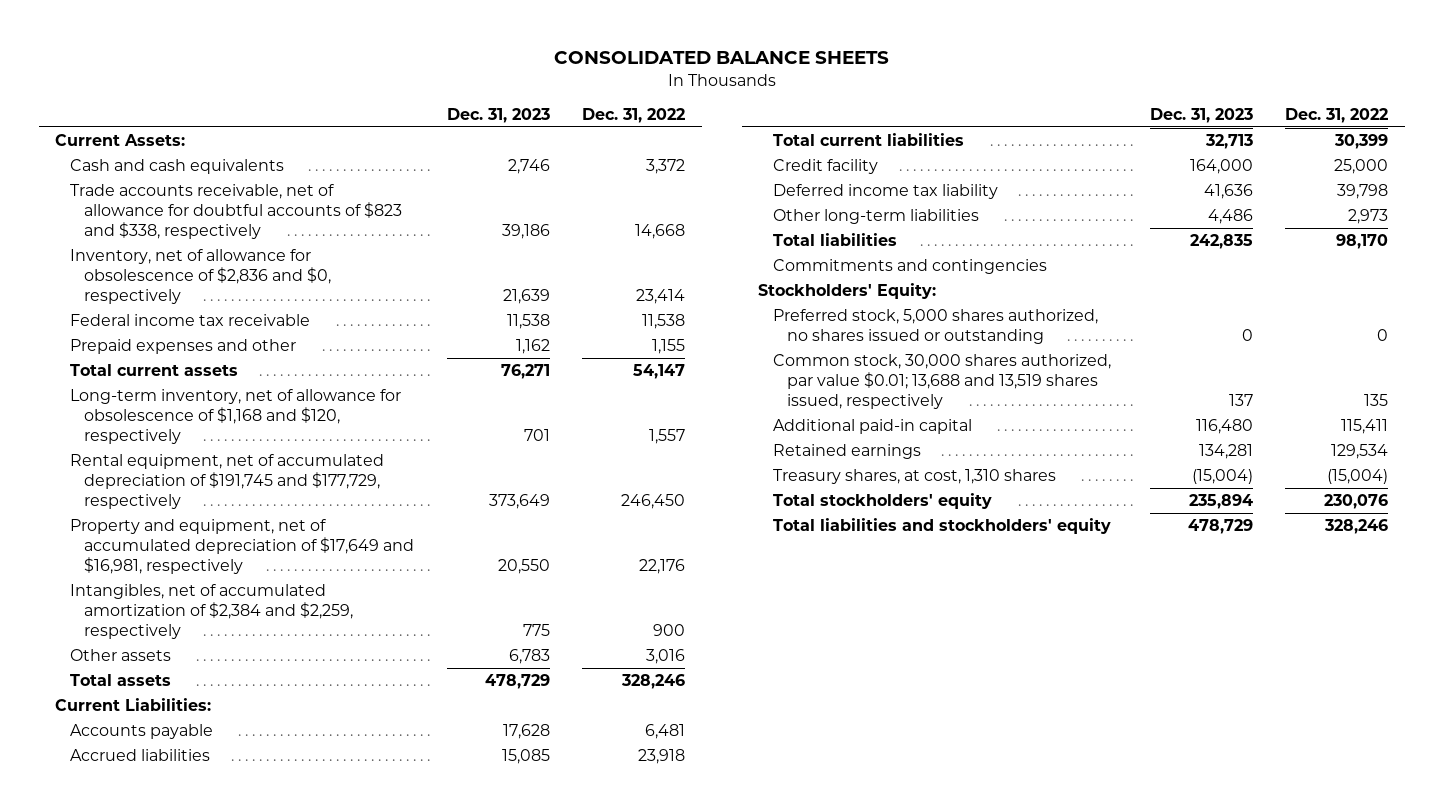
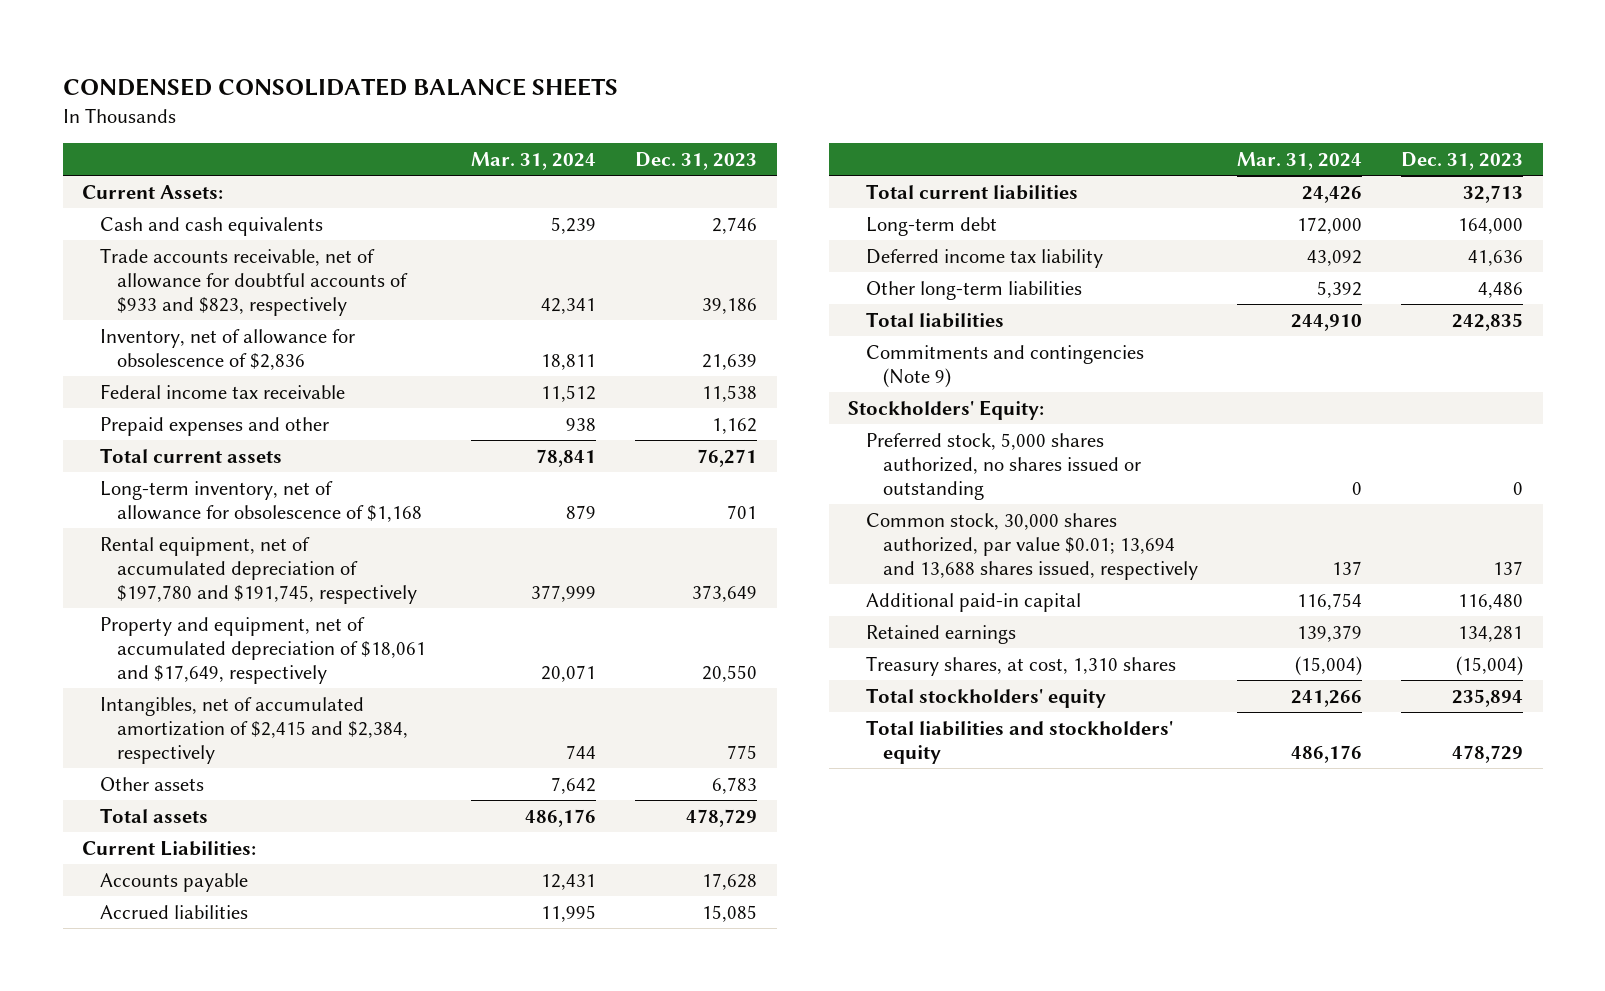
- CONSOLIDATED BALANCE SHEETS
+ CONDENSED CONSOLIDATED BALANCE SHEETS
- | Dec. 31, 2023 | Dec. 31, 2022
+ | Mar. 31, 2024 | Dec. 31, 2023
- Trade accounts receivable, net of allowance for doubtful accounts of $823 and $338, respectively | 39,186 | 14,668
- Inventory, net of allowance for obsolescence of $2,836 and $0, respectively | 21,639 | 23,414
+ Trade accounts receivable, net of allowance for doubtful accounts of $933 and $823, respectively | 42,341 | 39,186
+ Inventory, net of allowance for obsolescence of $2,836 | 18,811 | 21,639
- Long-term inventory, net of allowance for obsolescence of $1,168 and $120, respectively | 701 | 1,557
- Rental equipment, net of accumulated depreciation of $191,745 and $177,729, respectively | 373,649 | 246,450
- Property and equipment, net of accumulated depreciation of $17,649 and $16,981, respectively | 20,550 | 22,176
- Intangibles, net of accumulated amortization of $2,384 and $2,259, respectively | 775 | 900
+ Long-term inventory, net of allowance for obsolescence of $1,168 | 879 | 701
+ Rental equipment, net of accumulated depreciation of $197,780 and $191,745, respectively | 377,999 | 373,649
+ Property and equipment, net of accumulated depreciation of $18,061 and $17,649, respectively | 20,071 | 20,550
+ Intangibles, net of accumulated amortization of $2,415 and $2,384, respectively | 744 | 775
- Credit facility | 164,000 | 25,000
+ Long-term debt | 172,000 | 164,000
- Commitments and contingencies
+ Commitments and contingencies (Note 9)
- Common stock, 30,000 shares authorized, par value $0.01; 13,688 and 13,519 shares issued, respectively | 137 | 135
+ Common stock, 30,000 shares authorized, par value $0.01; 13,694 and 13,688 shares issued, respectively | 137 | 137

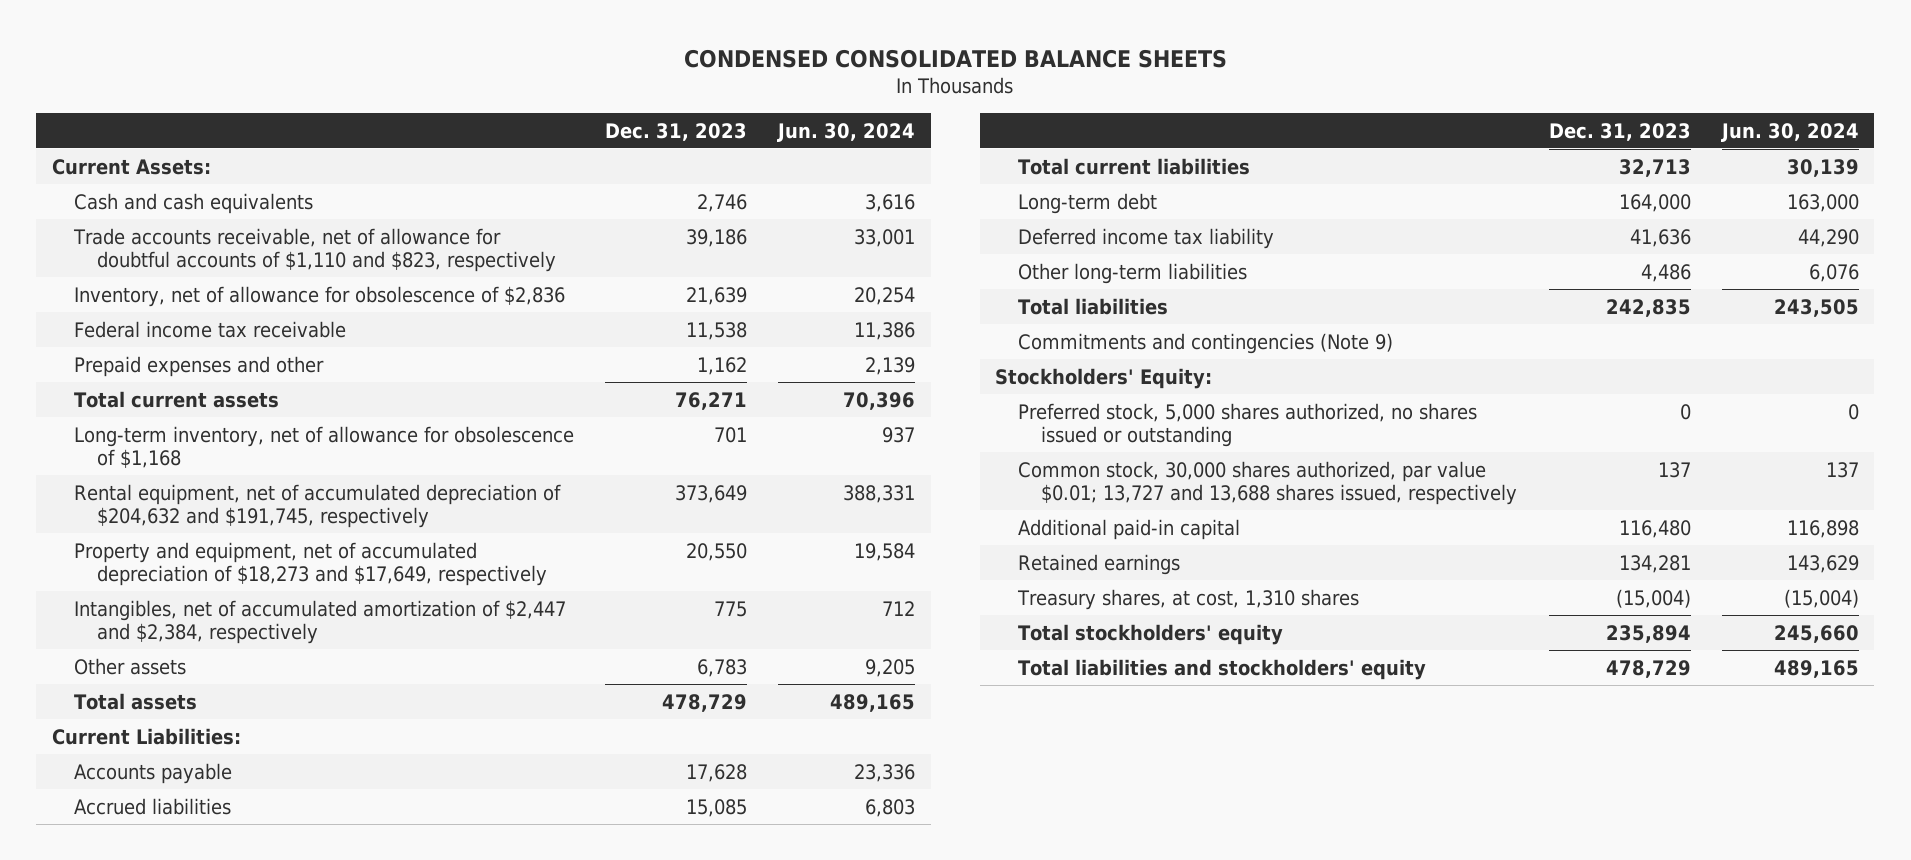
- | Mar. 31, 2024 | Dec. 31, 2023
+ | Dec. 31, 2023 | Jun. 30, 2024
- Trade accounts receivable, net of allowance for doubtful accounts of $933 and $823, respectively | 42,341 | 39,186
+ Trade accounts receivable, net of allowance for doubtful accounts of $1,110 and $823, respectively | 39,186 | 33,001
- Rental equipment, net of accumulated depreciation of $197,780 and $191,745, respectively | 377,999 | 373,649
- Property and equipment, net of accumulated depreciation of $18,061 and $17,649, respectively | 20,071 | 20,550
- Intangibles, net of accumulated amortization of $2,415 and $2,384, respectively | 744 | 775
+ Rental equipment, net of accumulated depreciation of $204,632 and $191,745, respectively | 373,649 | 388,331
+ Property and equipment, net of accumulated depreciation of $18,273 and $17,649, respectively | 20,550 | 19,584
+ Intangibles, net of accumulated amortization of $2,447 and $2,384, respectively | 775 | 712
- Common stock, 30,000 shares authorized, par value $0.01; 13,694 and 13,688 shares issued, respectively | 137 | 137
+ Common stock, 30,000 shares authorized, par value $0.01; 13,727 and 13,688 shares issued, respectively | 137 | 137

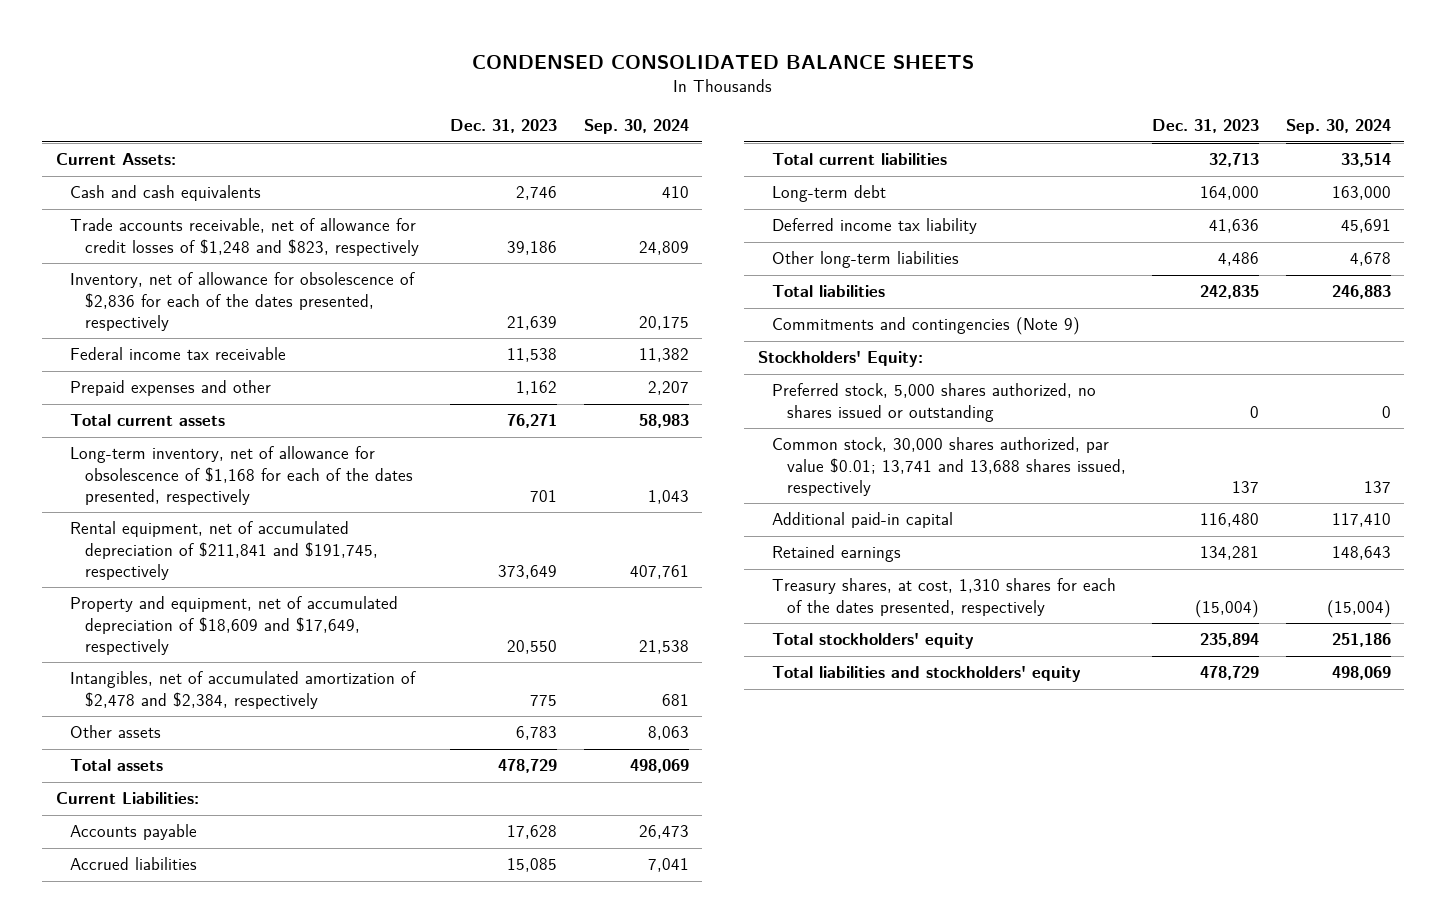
- | Dec. 31, 2023 | Jun. 30, 2024
+ | Dec. 31, 2023 | Sep. 30, 2024
- Trade accounts receivable, net of allowance for doubtful accounts of $1,110 and $823, respectively | 39,186 | 33,001
- Inventory, net of allowance for obsolescence of $2,836 | 21,639 | 20,254
+ Trade accounts receivable, net of allowance for credit losses of $1,248 and $823, respectively | 39,186 | 24,809
+ Inventory, net of allowance for obsolescence of $2,836 for each of the dates presented, respectively | 21,639 | 20,175
- Long-term inventory, net of allowance for obsolescence of $1,168 | 701 | 937
- Rental equipment, net of accumulated depreciation of $204,632 and $191,745, respectively | 373,649 | 388,331
- Property and equipment, net of accumulated depreciation of $18,273 and $17,649, respectively | 20,550 | 19,584
- Intangibles, net of accumulated amortization of $2,447 and $2,384, respectively | 775 | 712
+ Long-term inventory, net of allowance for obsolescence of $1,168 for each of the dates presented, respectively | 701 | 1,043
+ Rental equipment, net of accumulated depreciation of $211,841 and $191,745, respectively | 373,649 | 407,761
+ Property and equipment, net of accumulated depreciation of $18,609 and $17,649, respectively | 20,550 | 21,538
+ Intangibles, net of accumulated amortization of $2,478 and $2,384, respectively | 775 | 681
- Common stock, 30,000 shares authorized, par value $0.01; 13,727 and 13,688 shares issued, respectively | 137 | 137
+ Common stock, 30,000 shares authorized, par value $0.01; 13,741 and 13,688 shares issued, respectively | 137 | 137
- Treasury shares, at cost, 1,310 shares | (15,004) | (15,004)
+ Treasury shares, at cost, 1,310 shares for each of the dates presented, respectively | (15,004) | (15,004)

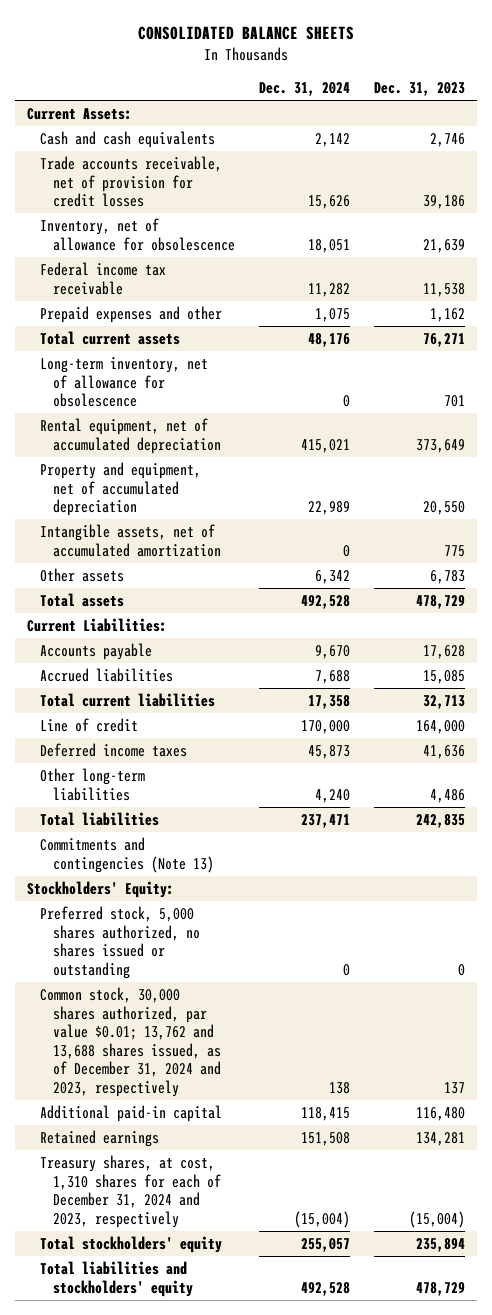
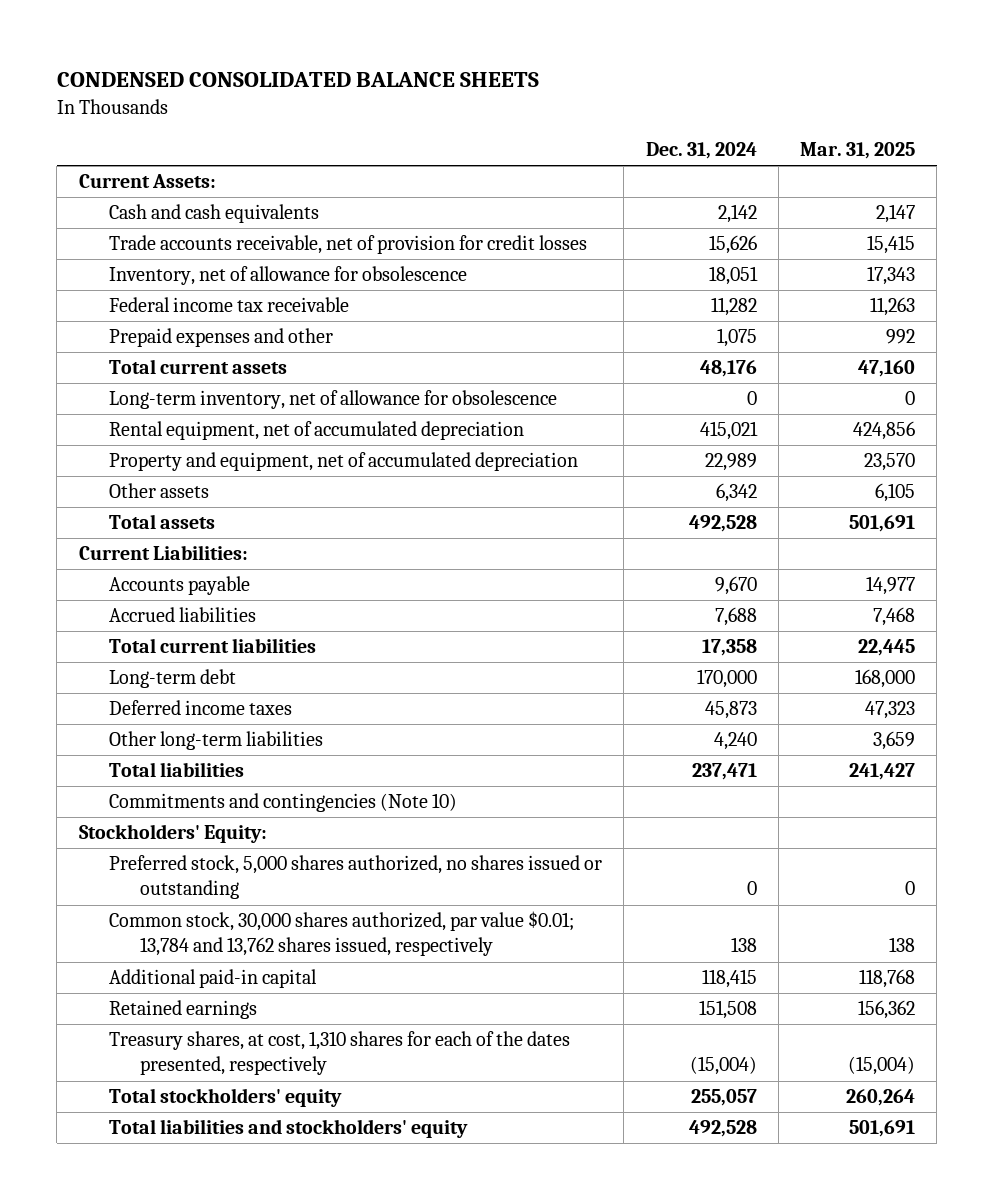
- CONSOLIDATED BALANCE SHEETS
+ CONDENSED CONSOLIDATED BALANCE SHEETS
- | Dec. 31, 2024 | Dec. 31, 2023
+ | Dec. 31, 2024 | Mar. 31, 2025
- Intangible assets, net of accumulated amortization | 0 | 775
- Line of credit | 170,000 | 164,000
+ Long-term debt | 170,000 | 168,000
- Commitments and contingencies (Note 13)
+ Commitments and contingencies (Note 10)
- Common stock, 30,000 shares authorized, par value $0.01; 13,762 and 13,688 shares issued, as of December 31, 2024 and 2023, respectively | 138 | 137
+ Common stock, 30,000 shares authorized, par value $0.01; 13,784 and 13,762 shares issued, respectively | 138 | 138
- Treasury shares, at cost, 1,310 shares for each of December 31, 2024 and 2023, respectively | (15,004) | (15,004)
+ Treasury shares, at cost, 1,310 shares for each of the dates presented, respectively | (15,004) | (15,004)

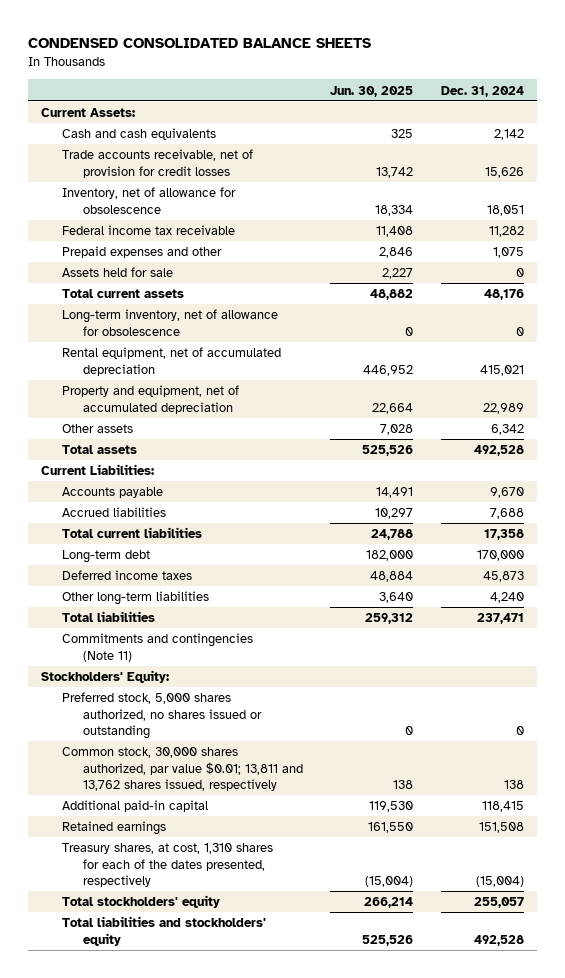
- | Dec. 31, 2024 | Mar. 31, 2025
+ | Jun. 30, 2025 | Dec. 31, 2024
+ Assets held for sale | 2,227 | 0
- Commitments and contingencies (Note 10)
+ Commitments and contingencies (Note 11)
- Common stock, 30,000 shares authorized, par value $0.01; 13,784 and 13,762 shares issued, respectively | 138 | 138
+ Common stock, 30,000 shares authorized, par value $0.01; 13,811 and 13,762 shares issued, respectively | 138 | 138

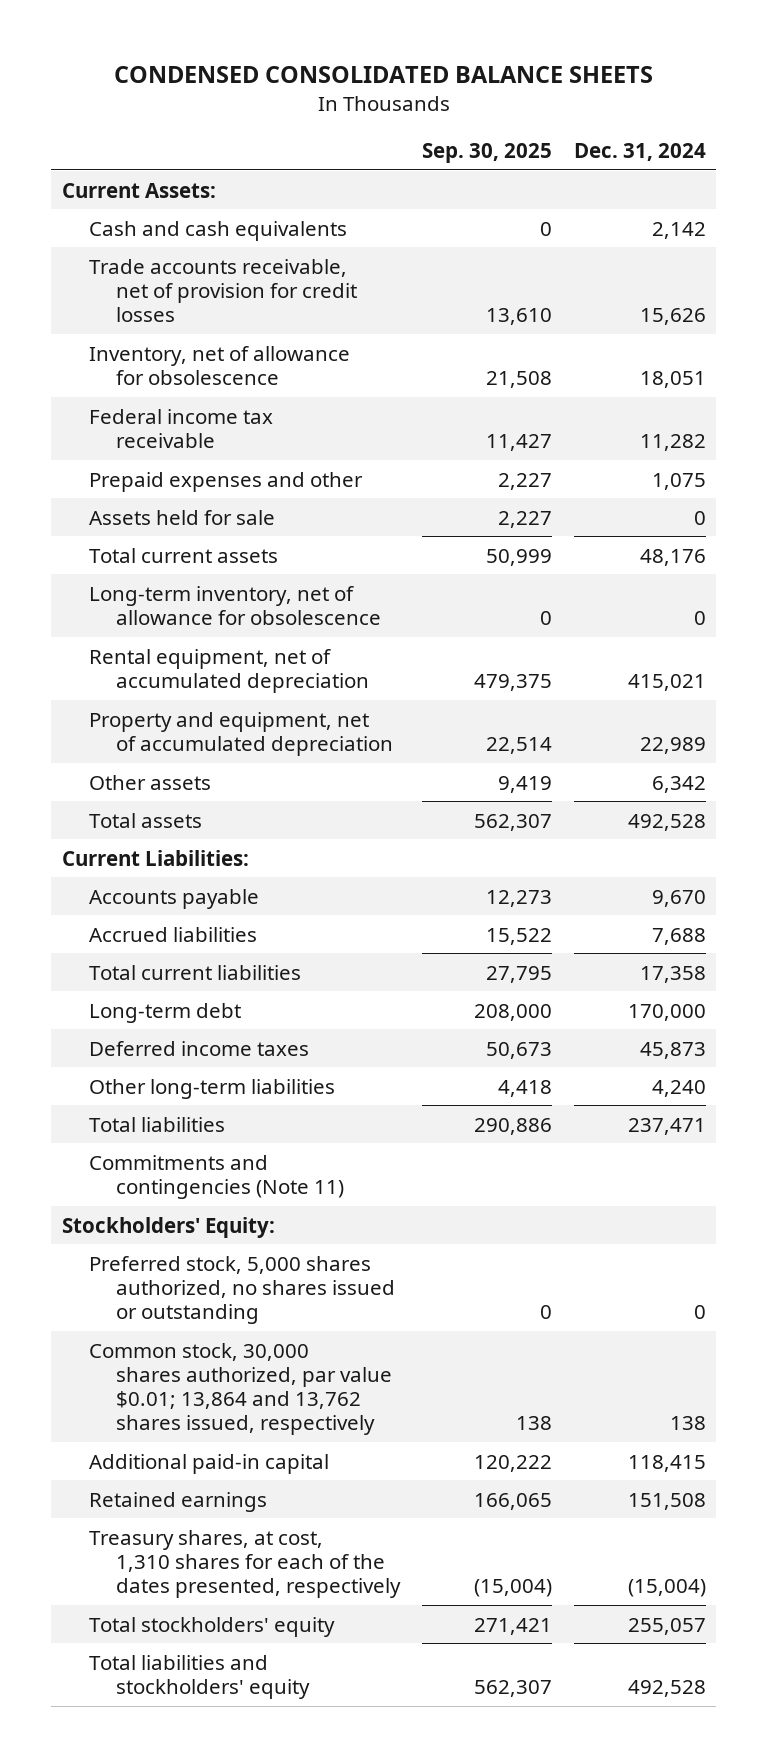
- | Jun. 30, 2025 | Dec. 31, 2024
+ | Sep. 30, 2025 | Dec. 31, 2024
- Common stock, 30,000 shares authorized, par value $0.01; 13,811 and 13,762 shares issued, respectively | 138 | 138
+ Common stock, 30,000 shares authorized, par value $0.01; 13,864 and 13,762 shares issued, respectively | 138 | 138

